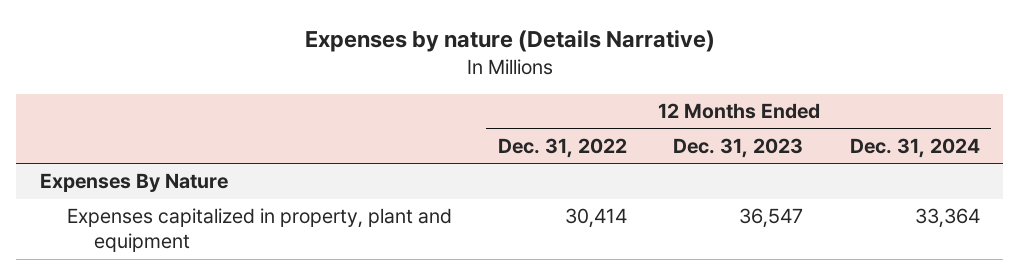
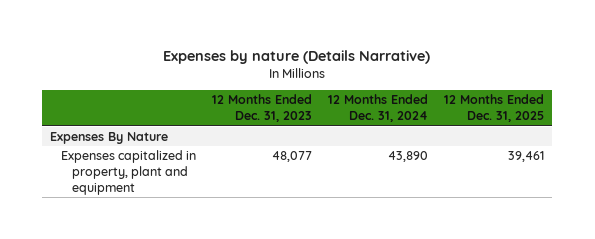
- | 12 Months Ended Dec. 31, 2022 | 12 Months Ended Dec. 31, 2023 | 12 Months Ended Dec. 31, 2024
+ | 12 Months Ended Dec. 31, 2023 | 12 Months Ended Dec. 31, 2024 | 12 Months Ended Dec. 31, 2025
- Expenses capitalized in property, plant and equipment | 30,414 | 36,547 | 33,364
+ Expenses capitalized in property, plant and equipment | 48,077 | 43,890 | 39,461

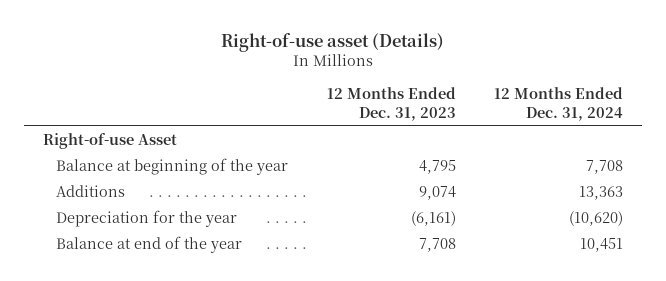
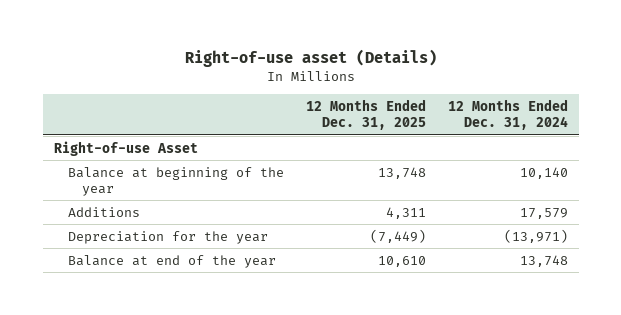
- | 12 Months Ended Dec. 31, 2023 | 12 Months Ended Dec. 31, 2024
+ | 12 Months Ended Dec. 31, 2025 | 12 Months Ended Dec. 31, 2024
- Balance at beginning of the year | 4,795 | 7,708
- Additions | 9,074 | 13,363
- Depreciation for the year | (6,161) | (10,620)
- Balance at end of the year | 7,708 | 10,451
+ Balance at beginning of the year | 13,748 | 10,140
+ Additions | 4,311 | 17,579
+ Depreciation for the year | (7,449) | (13,971)
+ Balance at end of the year | 10,610 | 13,748

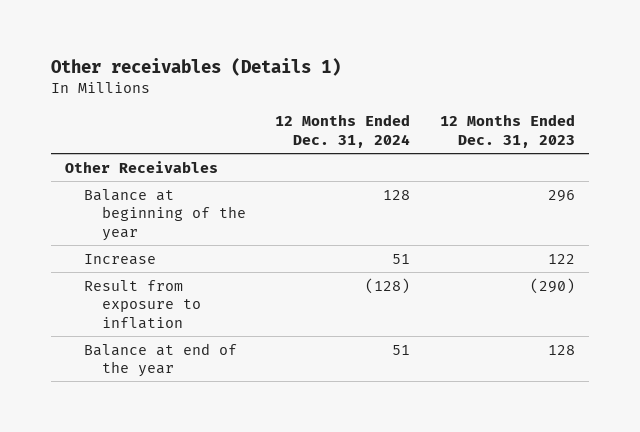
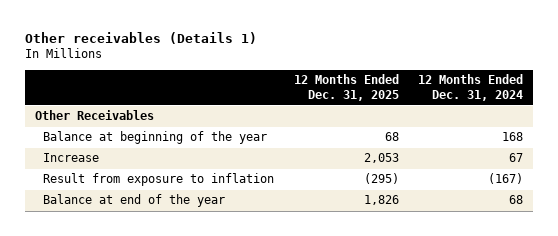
- | 12 Months Ended Dec. 31, 2024 | 12 Months Ended Dec. 31, 2023
+ | 12 Months Ended Dec. 31, 2025 | 12 Months Ended Dec. 31, 2024
- Balance at beginning of the year | 128 | 296
- Increase | 51 | 122
- Result from exposure to inflation | (128) | (290)
- Balance at end of the year | 51 | 128
+ Balance at beginning of the year | 68 | 168
+ Increase | 2,053 | 67
+ Result from exposure to inflation | (295) | (167)
+ Balance at end of the year | 1,826 | 68

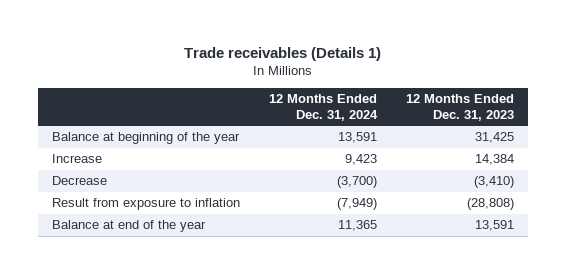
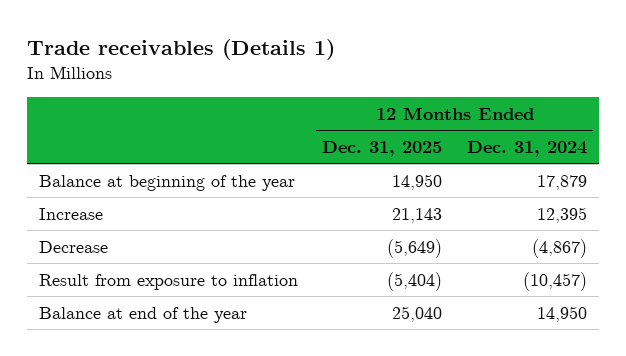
- | 12 Months Ended Dec. 31, 2024 | 12 Months Ended Dec. 31, 2023
+ | 12 Months Ended Dec. 31, 2025 | 12 Months Ended Dec. 31, 2024
- Balance at beginning of the year | 13,591 | 31,425
- Increase | 9,423 | 14,384
- Decrease | (3,700) | (3,410)
- Result from exposure to inflation | (7,949) | (28,808)
- Balance at end of the year | 11,365 | 13,591
+ Balance at beginning of the year | 14,950 | 17,879
+ Increase | 21,143 | 12,395
+ Decrease | (5,649) | (4,867)
+ Result from exposure to inflation | (5,404) | (10,457)
+ Balance at end of the year | 25,040 | 14,950

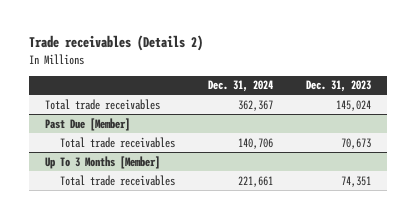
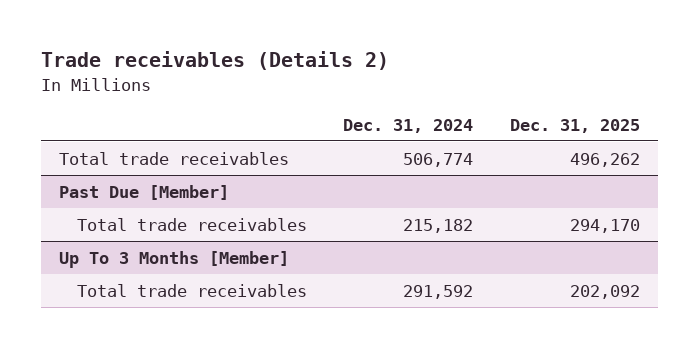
- | Dec. 31, 2024 | Dec. 31, 2023
+ | Dec. 31, 2024 | Dec. 31, 2025
- Total trade receivables | 362,367 | 145,024
+ Total trade receivables | 506,774 | 496,262
@ Past Due [Member]
- Total trade receivables | 140,706 | 70,673
+ Total trade receivables | 215,182 | 294,170
@ Up To 3 Months [Member]
- Total trade receivables | 221,661 | 74,351
+ Total trade receivables | 291,592 | 202,092

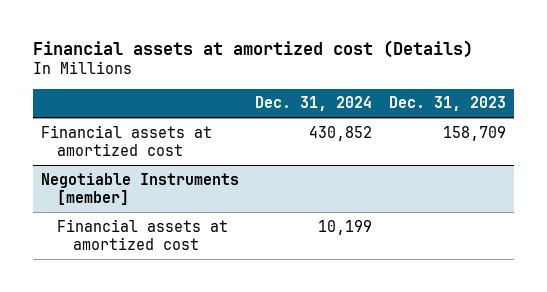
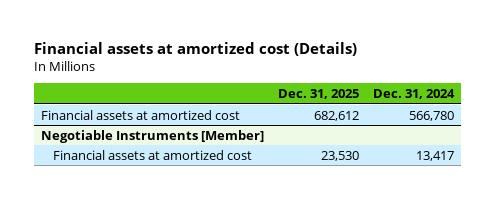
- | Dec. 31, 2024 | Dec. 31, 2023
+ | Dec. 31, 2025 | Dec. 31, 2024
- Financial assets at amortized cost | 430,852 | 158,709
- Negotiable Instruments [member]
- Financial assets at amortized cost | 10,199 |
+ Financial assets at amortized cost | 682,612 | 566,780
+ Negotiable Instruments [Member]
+ Financial assets at amortized cost | 23,530 | 13,417

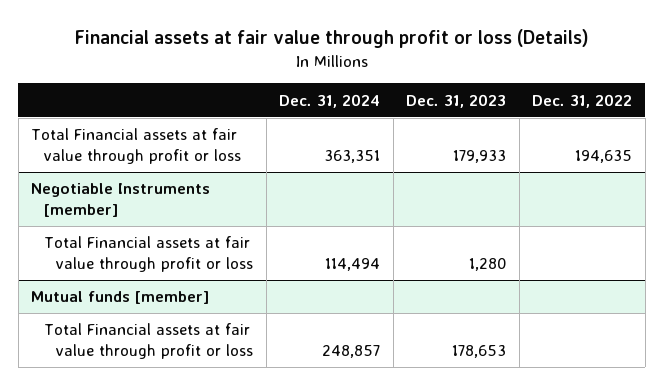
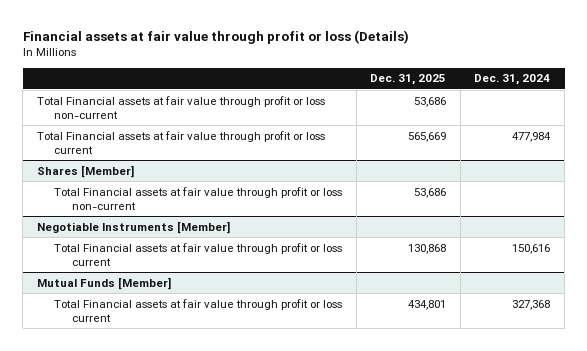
- | Dec. 31, 2024 | Dec. 31, 2023 | Dec. 31, 2022
+ | Dec. 31, 2025 | Dec. 31, 2024
- Total Financial assets at fair value through profit or loss | 363,351 | 179,933 | 194,635
- Negotiable Instruments [member]
- Total Financial assets at fair value through profit or loss | 114,494 | 1,280 |
- Mutual funds [member]
- Total Financial assets at fair value through profit or loss | 248,857 | 178,653 |
+ Total Financial assets at fair value through profit or loss non-current | 53,686 |
+ Total Financial assets at fair value through profit or loss current | 565,669 | 477,984
+ Shares [Member]
+ Total Financial assets at fair value through profit or loss non-current | 53,686 |
+ Negotiable Instruments [Member]
+ Total Financial assets at fair value through profit or loss current | 130,868 | 150,616
+ Mutual Funds [Member]
+ Total Financial assets at fair value through profit or loss current | 434,801 | 327,368

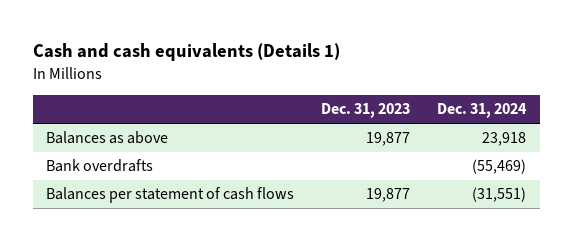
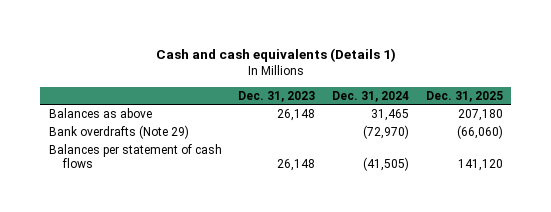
- | Dec. 31, 2023 | Dec. 31, 2024
+ | Dec. 31, 2023 | Dec. 31, 2024 | Dec. 31, 2025
- Balances as above | 19,877 | 23,918
- Bank overdrafts | | (55,469)
- Balances per statement of cash flows | 19,877 | (31,551)
+ Balances as above | 26,148 | 31,465 | 207,180
+ Bank overdrafts (Note 29) | | (72,970) | (66,060)
+ Balances per statement of cash flows | 26,148 | (41,505) | 141,120

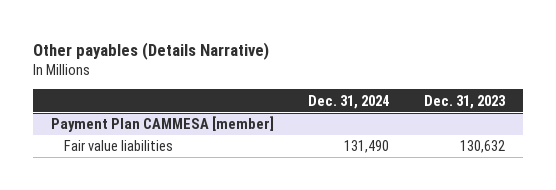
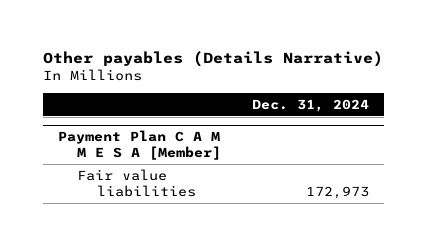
- | Dec. 31, 2024 | Dec. 31, 2023
+ | Dec. 31, 2024
- Payment Plan CAMMESA [member]
- Fair value liabilities | 131,490 | 130,632
+ Payment Plan C A M M E S A [Member]
+ Fair value liabilities | 172,973

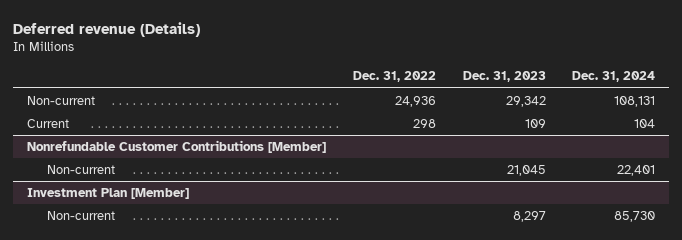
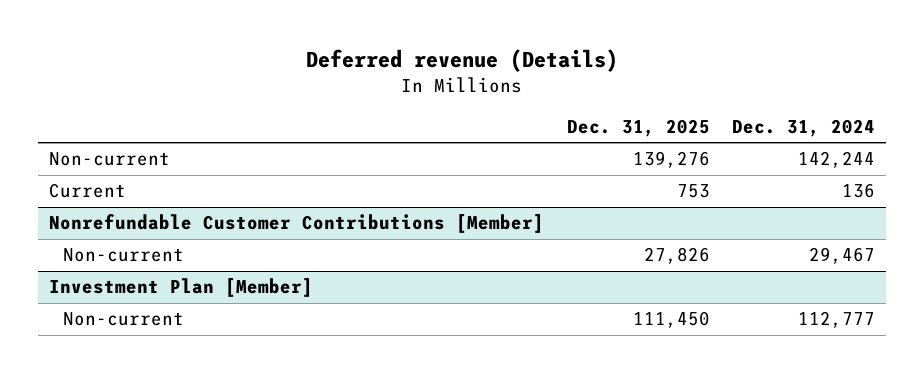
- | Dec. 31, 2022 | Dec. 31, 2023 | Dec. 31, 2024
+ | Dec. 31, 2025 | Dec. 31, 2024
- Non-current | 24,936 | 29,342 | 108,131
- Current | 298 | 109 | 104
+ Non-current | 139,276 | 142,244
+ Current | 753 | 136
@ Nonrefundable Customer Contributions [Member]
- Non-current | | 21,045 | 22,401
+ Non-current | 27,826 | 29,467
@ Investment Plan [Member]
- Non-current | | 8,297 | 85,730
+ Non-current | 111,450 | 112,777

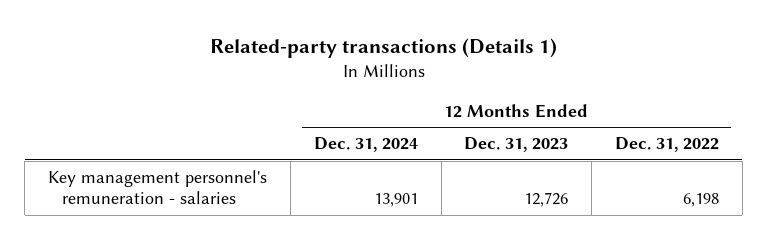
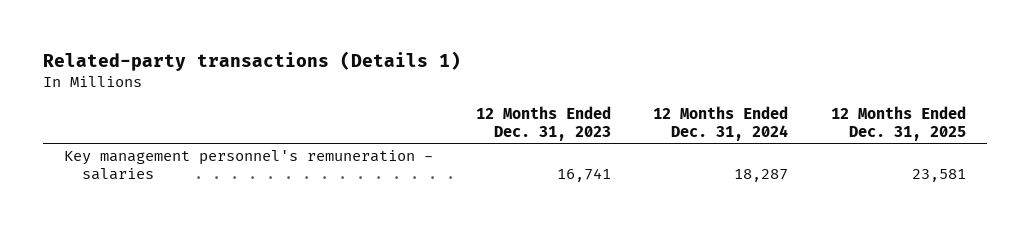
- | 12 Months Ended Dec. 31, 2024 | 12 Months Ended Dec. 31, 2023 | 12 Months Ended Dec. 31, 2022
+ | 12 Months Ended Dec. 31, 2023 | 12 Months Ended Dec. 31, 2024 | 12 Months Ended Dec. 31, 2025
- Key management personnel's remuneration - salaries | 13,901 | 12,726 | 6,198
+ Key management personnel's remuneration - salaries | 16,741 | 18,287 | 23,581

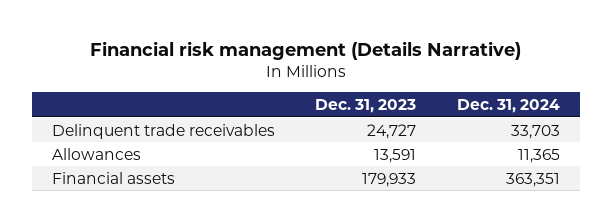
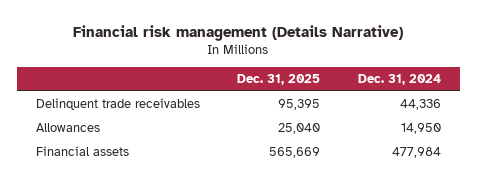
- | Dec. 31, 2023 | Dec. 31, 2024
+ | Dec. 31, 2025 | Dec. 31, 2024
- Delinquent trade receivables | 24,727 | 33,703
- Allowances | 13,591 | 11,365
- Financial assets | 179,933 | 363,351
+ Delinquent trade receivables | 95,395 | 44,336
+ Allowances | 25,040 | 14,950
+ Financial assets | 565,669 | 477,984

